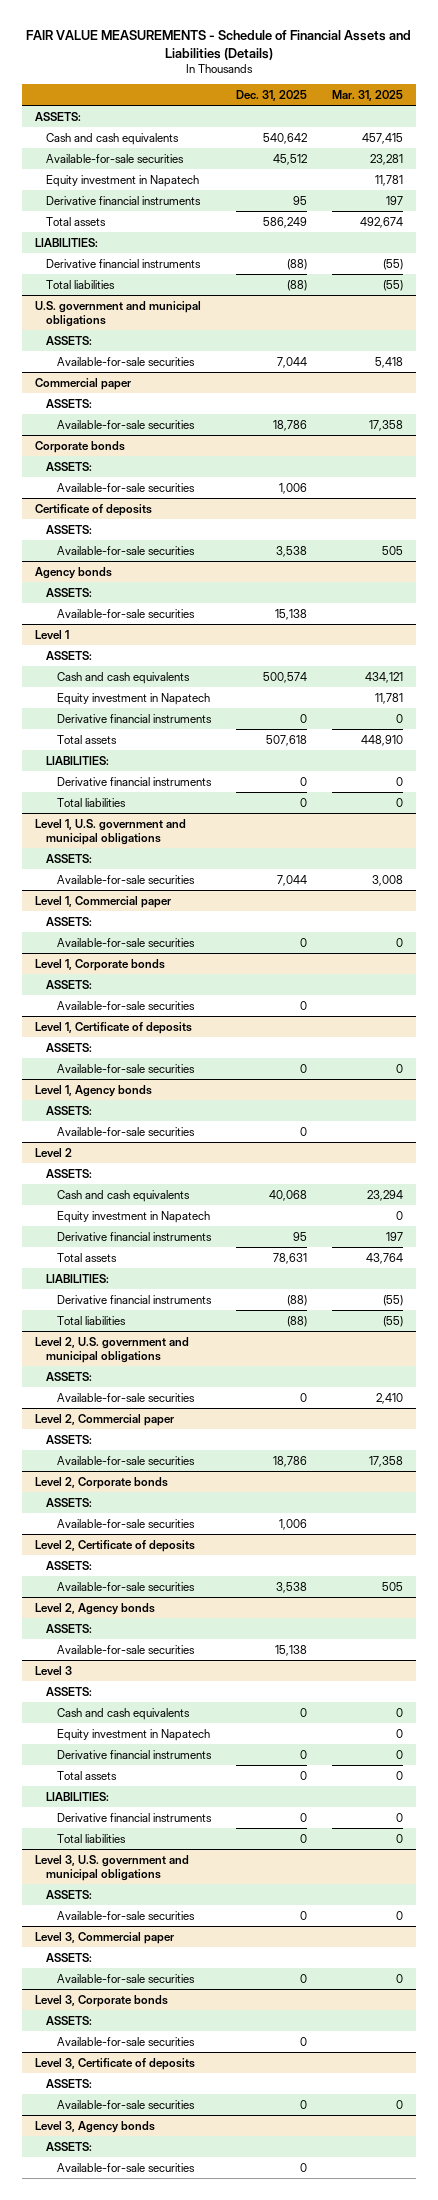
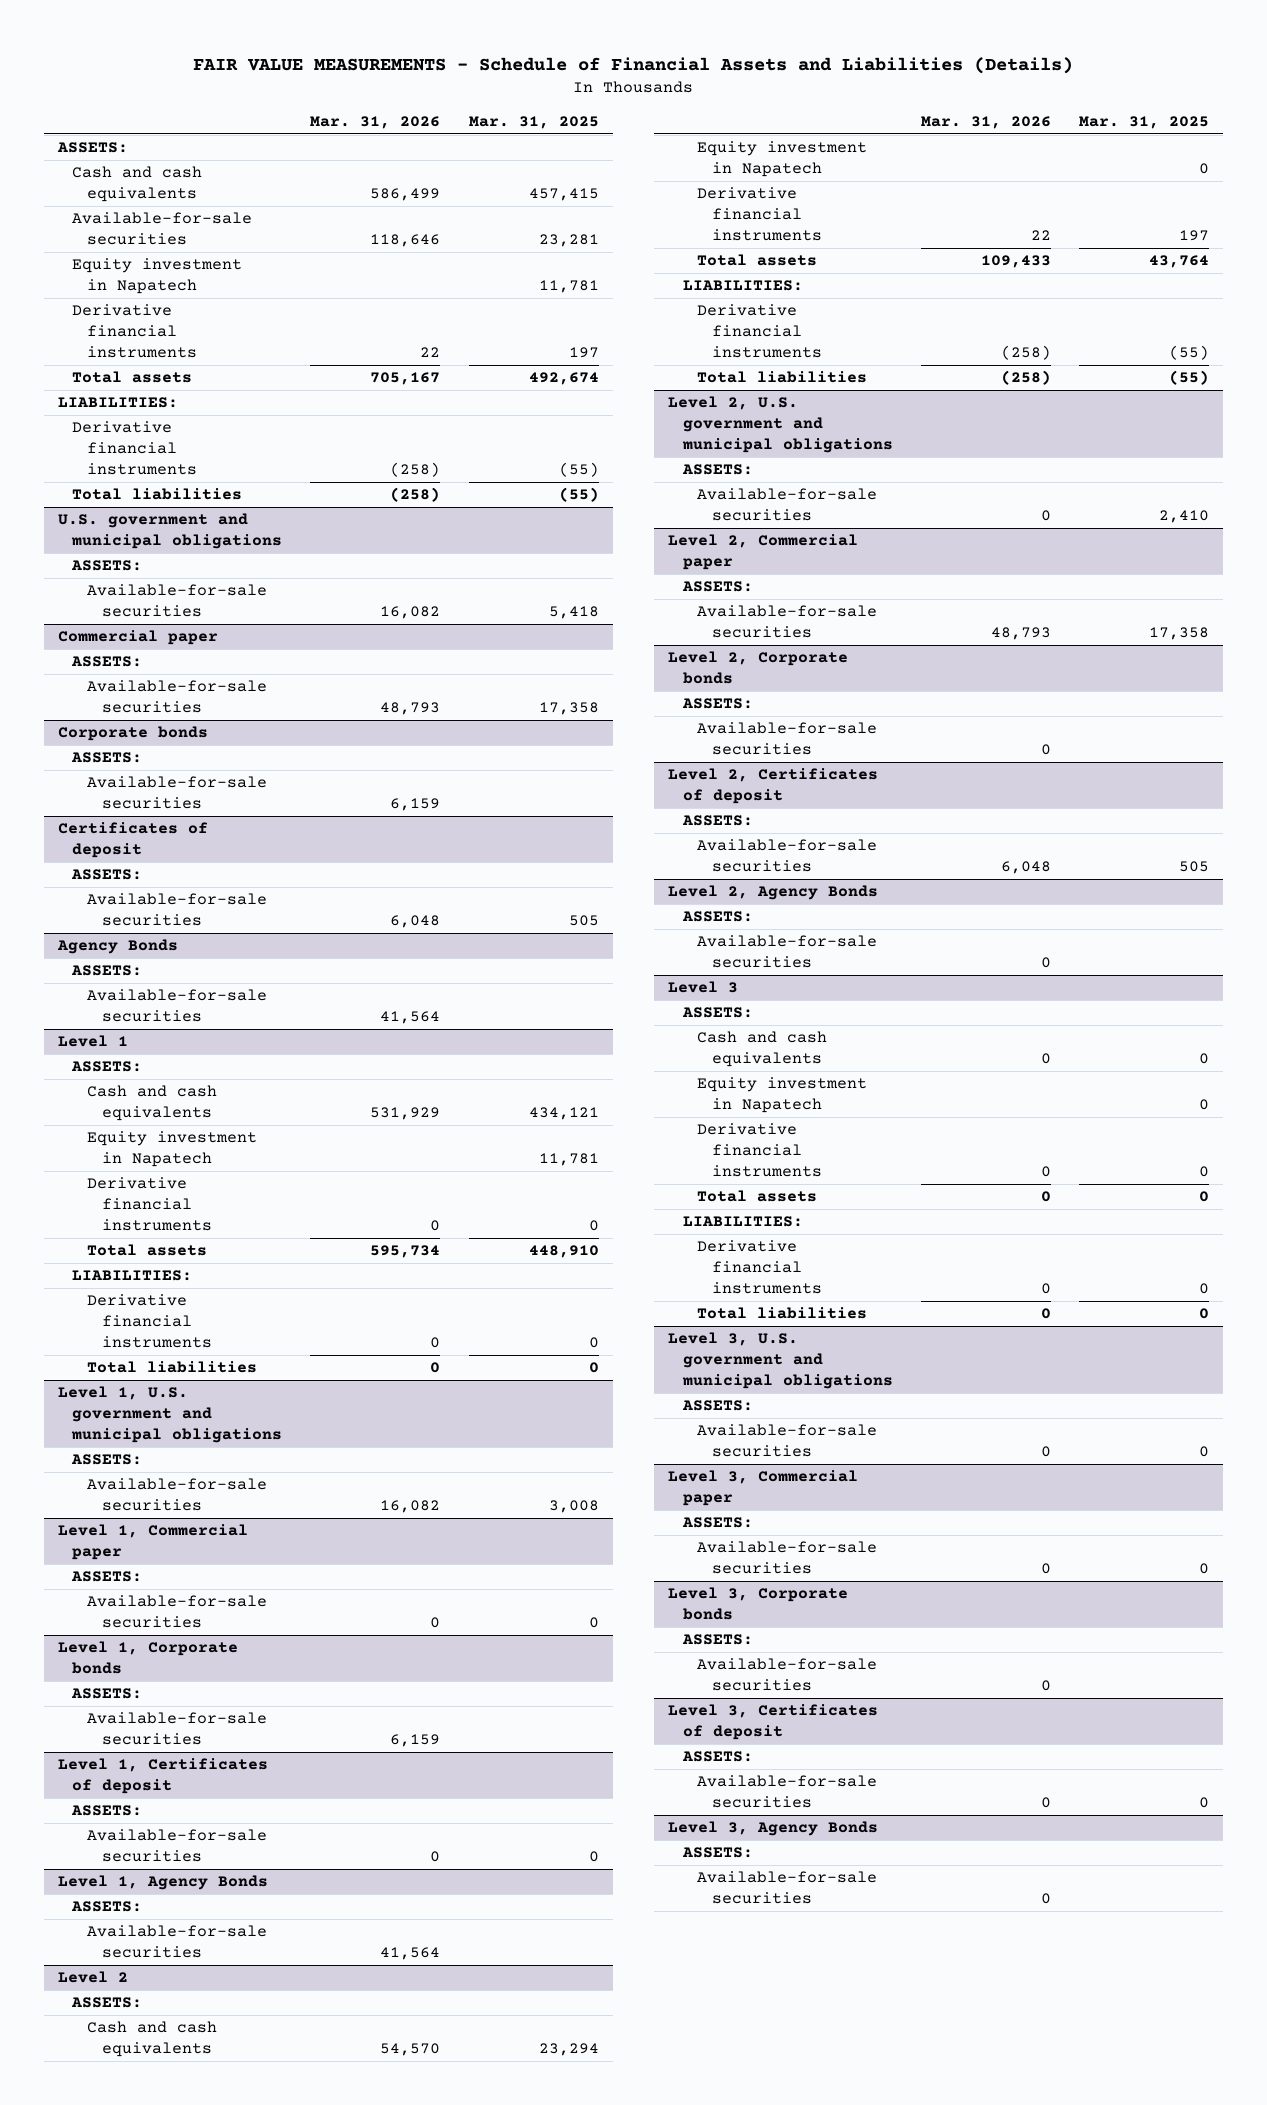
- | Dec. 31, 2025 | Mar. 31, 2025
+ | Mar. 31, 2026 | Mar. 31, 2025
- Certificate of deposits
+ Certificates of deposit
- Agency bonds
+ Agency Bonds
- Level 1, Certificate of deposits
+ Level 1, Certificates of deposit
- Level 1, Agency bonds
+ Level 1, Agency Bonds
- Level 2, Certificate of deposits
+ Level 2, Certificates of deposit
- Level 2, Agency bonds
+ Level 2, Agency Bonds
- Level 3, Certificate of deposits
+ Level 3, Certificates of deposit
- Level 3, Agency bonds
+ Level 3, Agency Bonds

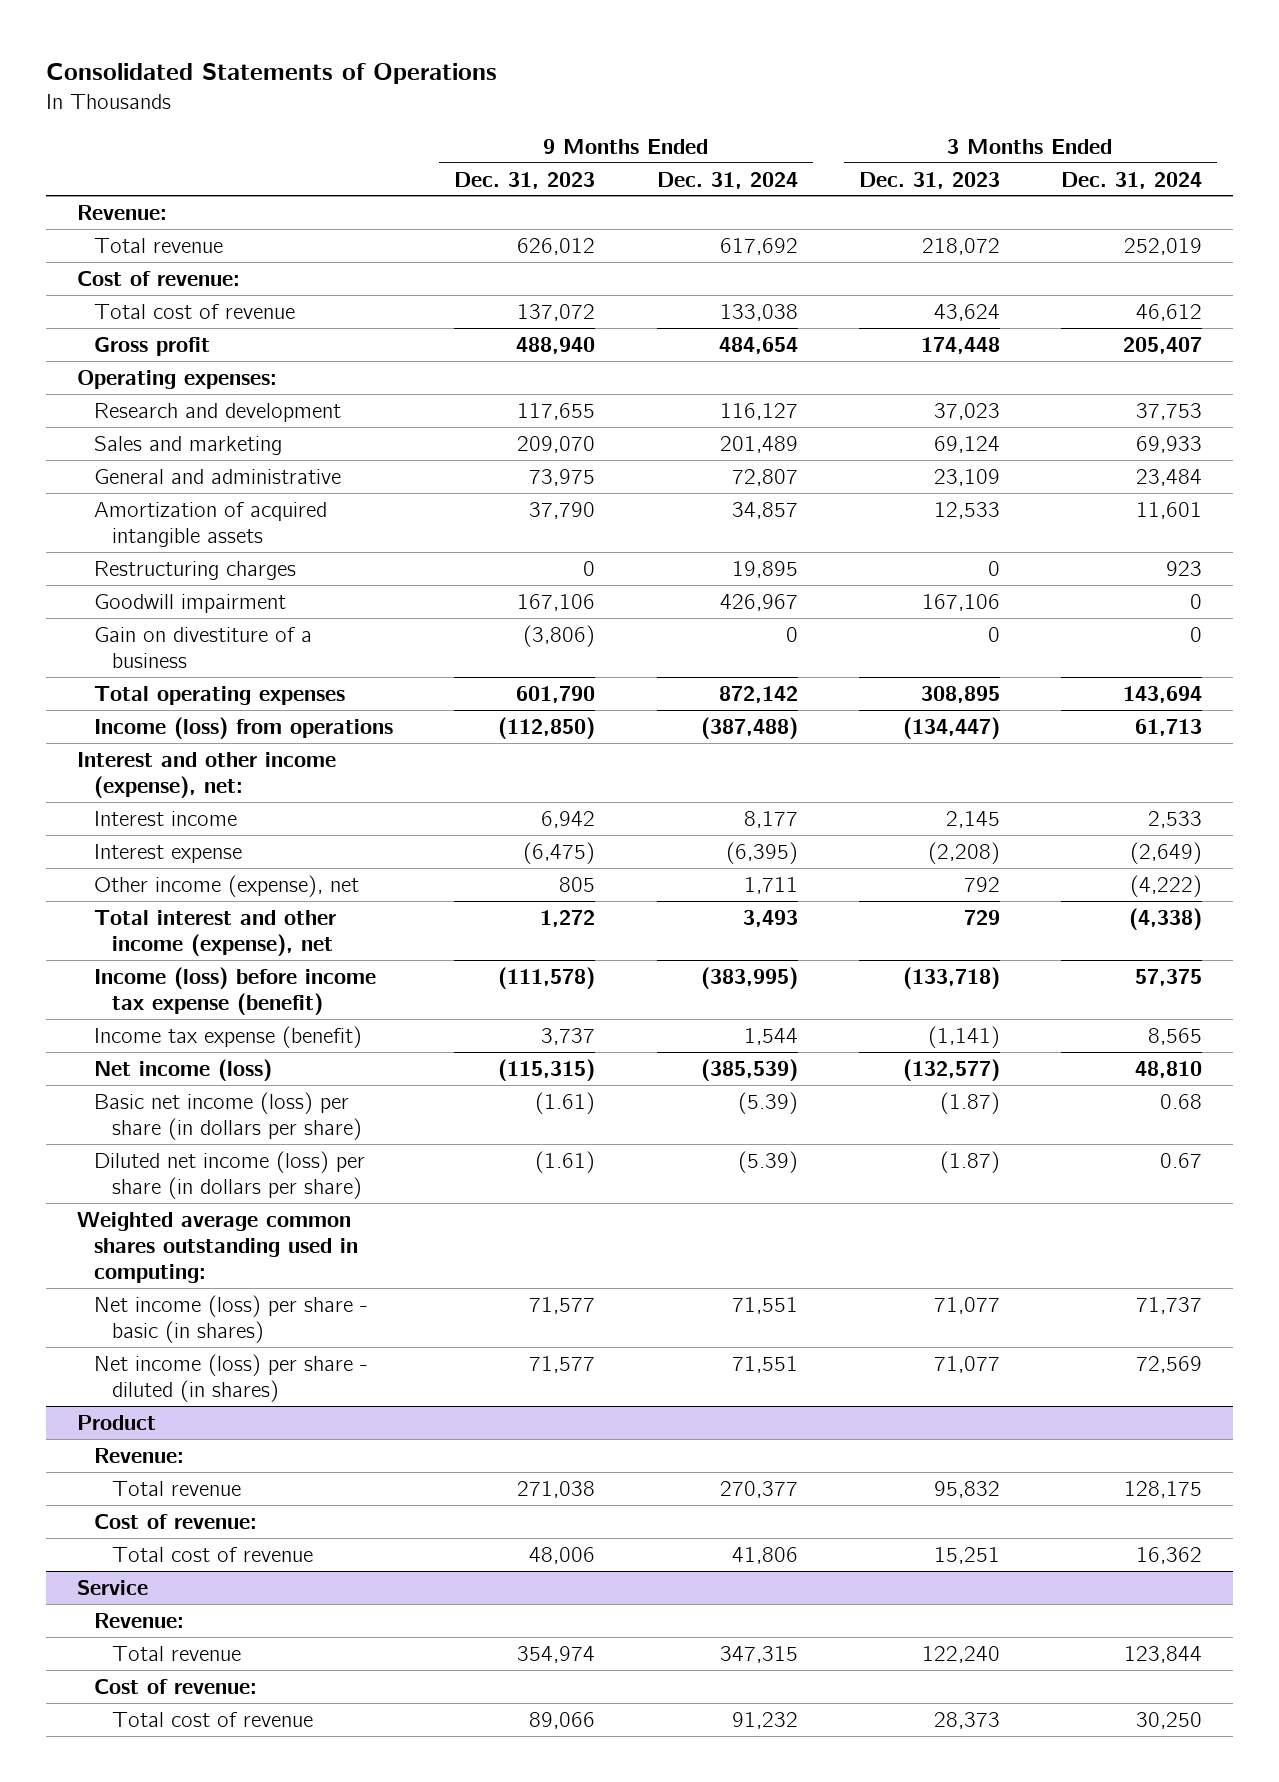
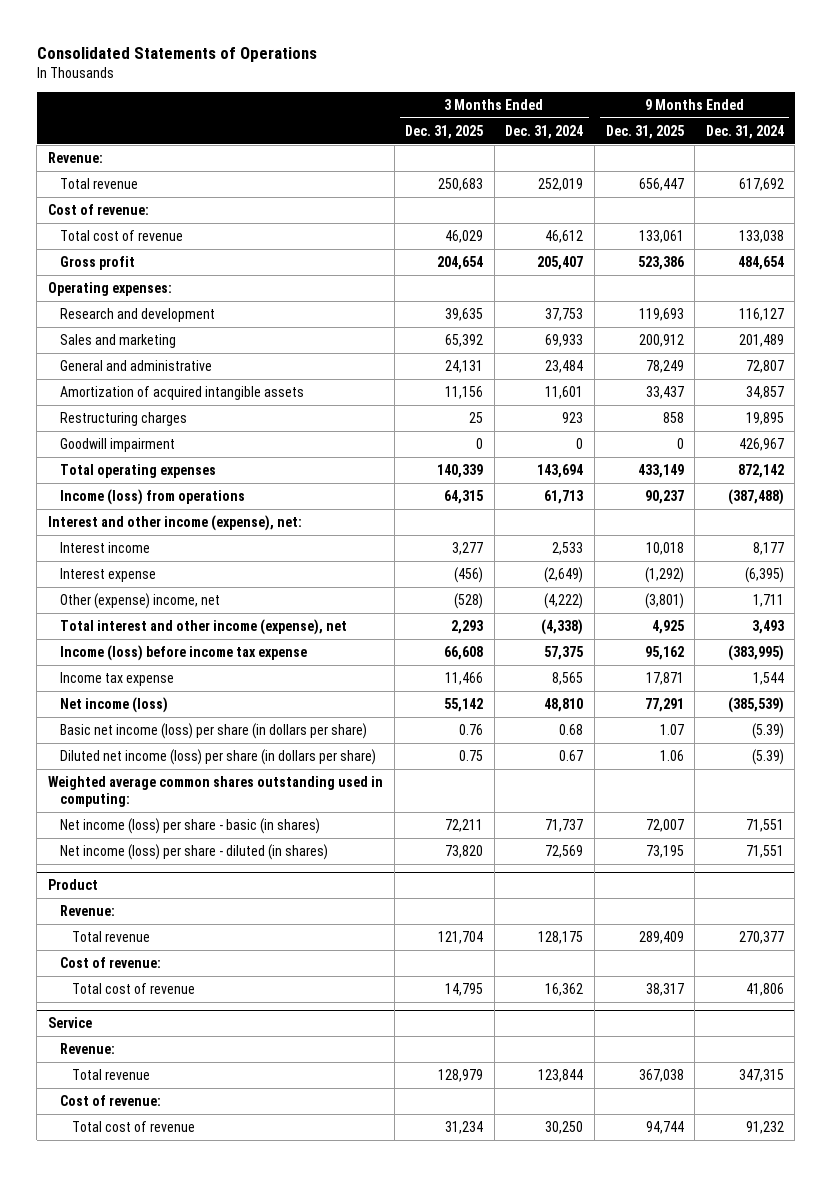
- | 9 Months Ended Dec. 31, 2023 | 9 Months Ended Dec. 31, 2024 | 3 Months Ended Dec. 31, 2023 | 3 Months Ended Dec. 31, 2024
+ | 3 Months Ended Dec. 31, 2025 | 3 Months Ended Dec. 31, 2024 | 9 Months Ended Dec. 31, 2025 | 9 Months Ended Dec. 31, 2024
- Gain on divestiture of a business | (3,806) | 0 | 0 | 0
- Other income (expense), net | 805 | 1,711 | 792 | (4,222)
+ Other (expense) income, net | (528) | (4,222) | (3,801) | 1,711
- Income (loss) before income tax expense (benefit) | (111,578) | (383,995) | (133,718) | 57,375
- Income tax expense (benefit) | 3,737 | 1,544 | (1,141) | 8,565
+ Income (loss) before income tax expense | 66,608 | 57,375 | 95,162 | (383,995)
+ Income tax expense | 11,466 | 8,565 | 17,871 | 1,544

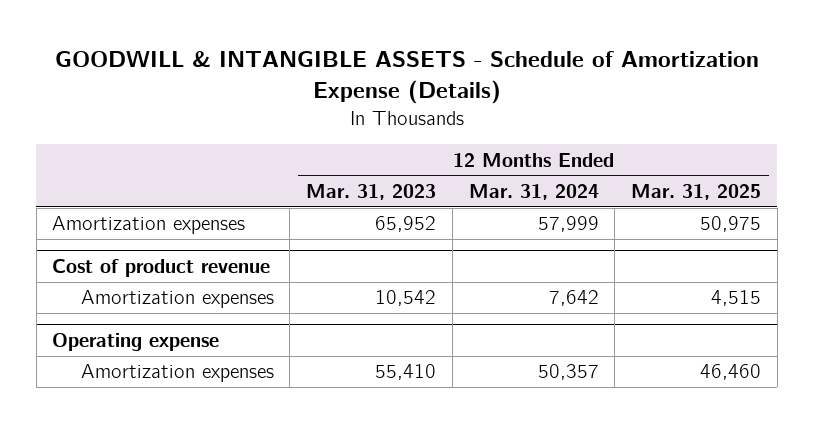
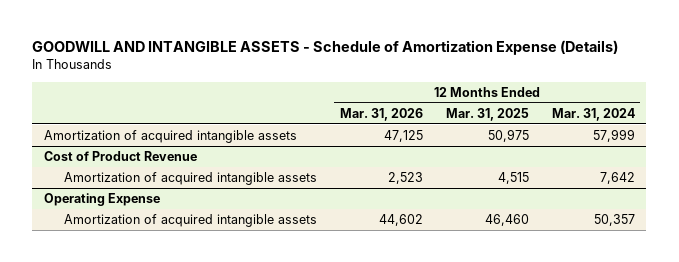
- GOODWILL & INTANGIBLE ASSETS - Schedule of Amortization Expense (Details)
+ GOODWILL AND INTANGIBLE ASSETS - Schedule of Amortization Expense (Details)
- | 12 Months Ended Mar. 31, 2023 | 12 Months Ended Mar. 31, 2024 | 12 Months Ended Mar. 31, 2025
+ | 12 Months Ended Mar. 31, 2026 | 12 Months Ended Mar. 31, 2025 | 12 Months Ended Mar. 31, 2024
- Amortization expenses | 65,952 | 57,999 | 50,975
- Cost of product revenue
- Amortization expenses | 10,542 | 7,642 | 4,515
- Operating expense
- Amortization expenses | 55,410 | 50,357 | 46,460
+ Amortization of acquired intangible assets | 47,125 | 50,975 | 57,999
+ Cost of Product Revenue
+ Amortization of acquired intangible assets | 2,523 | 4,515 | 7,642
+ Operating Expense
+ Amortization of acquired intangible assets | 44,602 | 46,460 | 50,357

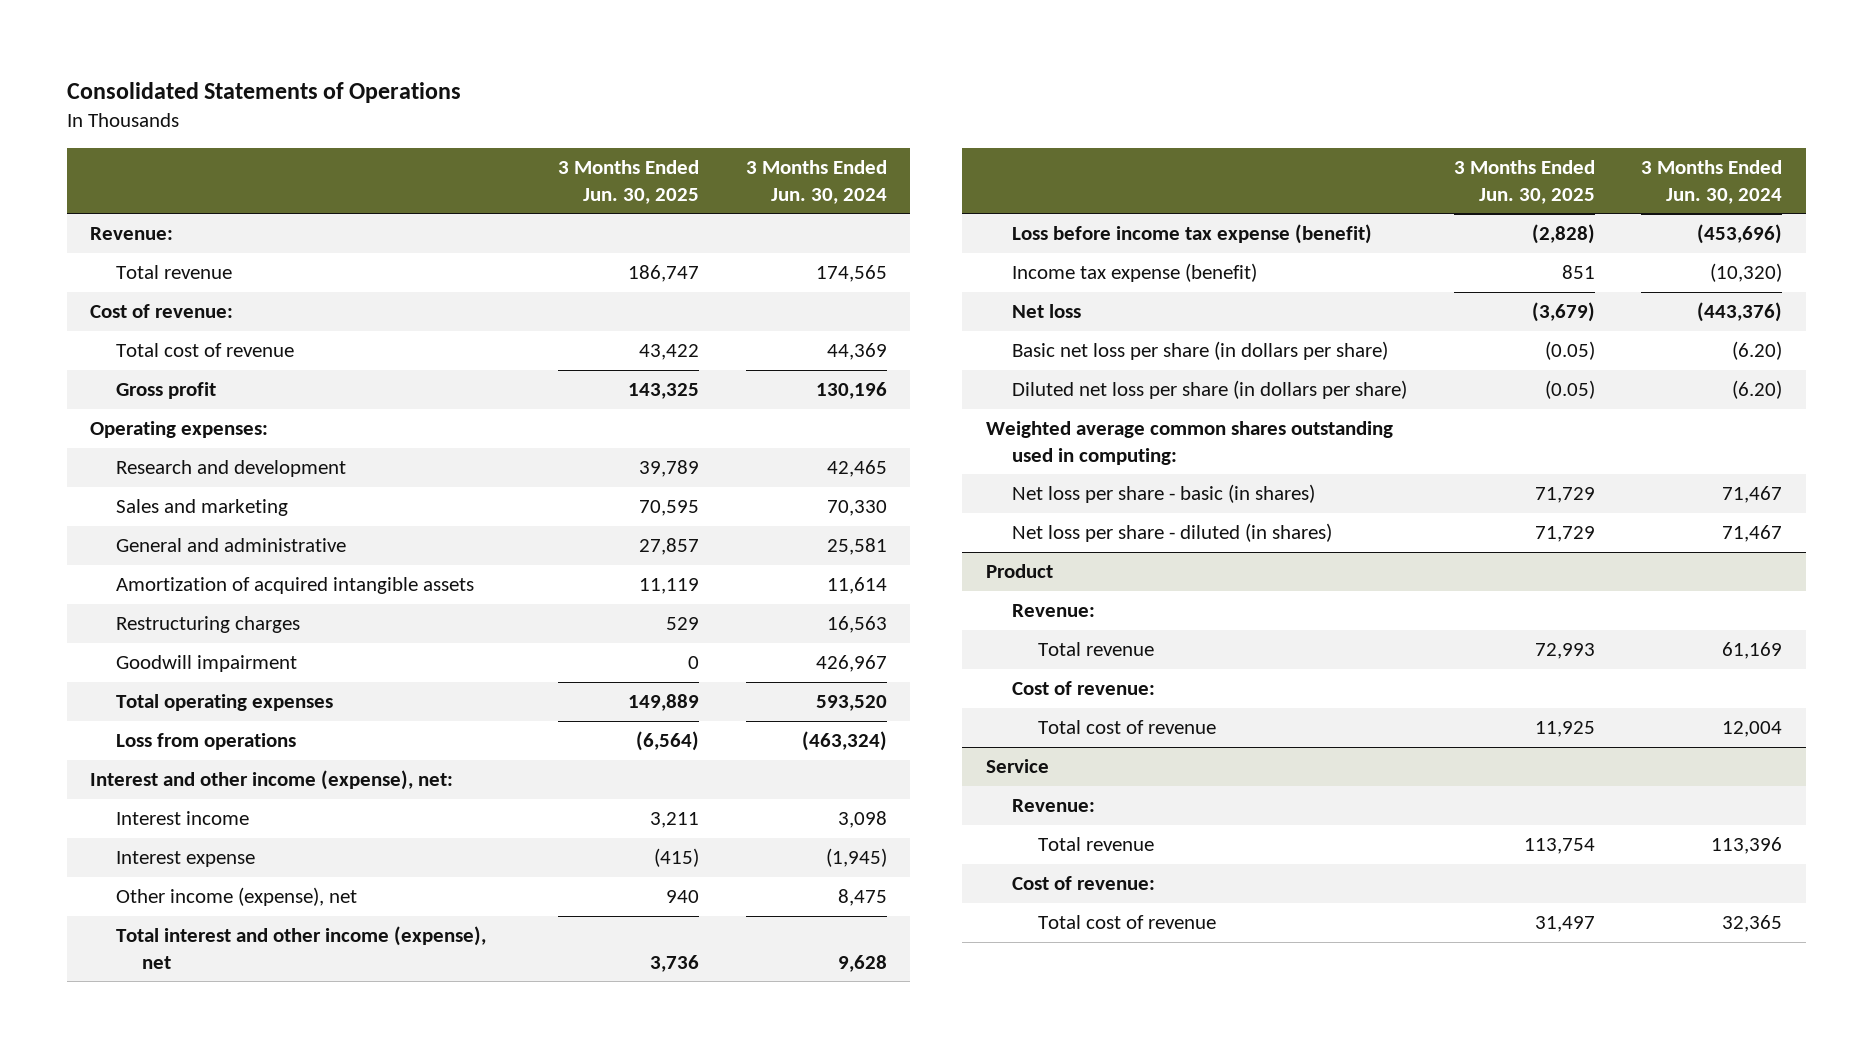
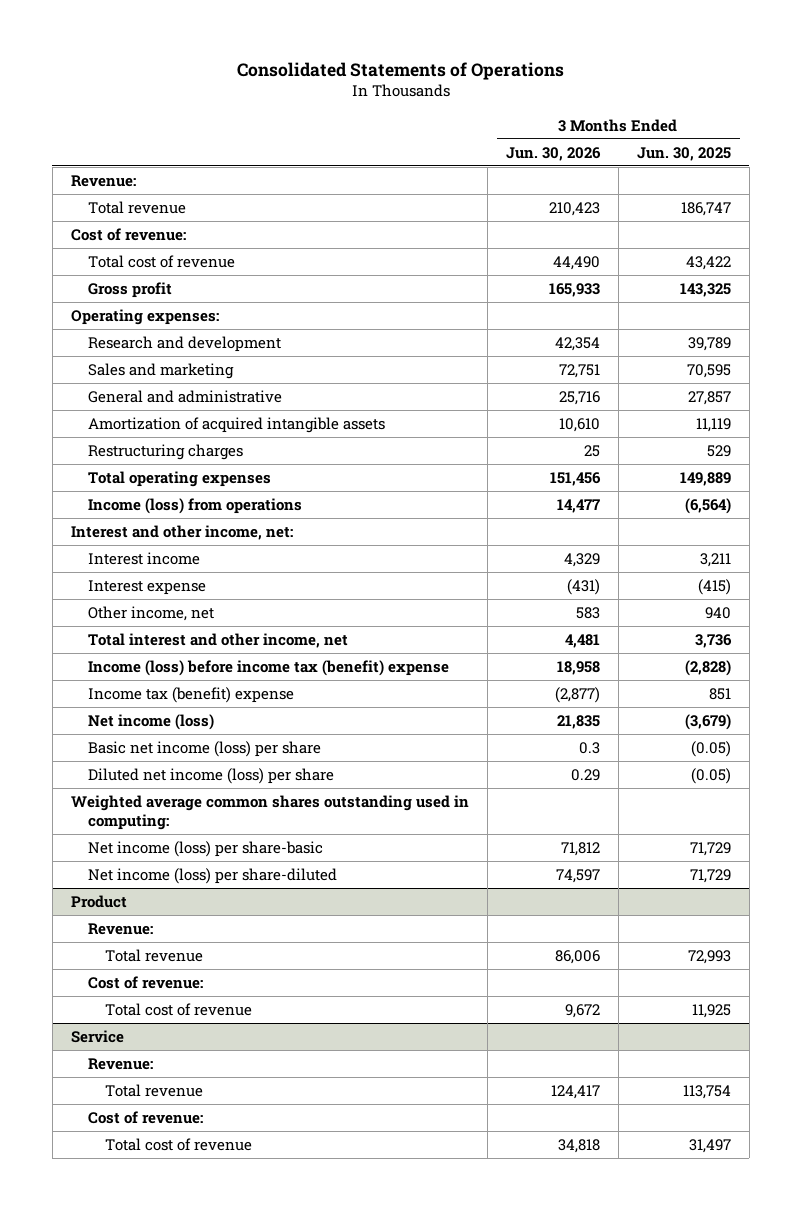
- | 3 Months Ended Jun. 30, 2025 | 3 Months Ended Jun. 30, 2024
+ | 3 Months Ended Jun. 30, 2026 | 3 Months Ended Jun. 30, 2025
- Goodwill impairment | 0 | 426,967
- Loss from operations | (6,564) | (463,324)
- Interest and other income (expense), net:
+ Income (loss) from operations | 14,477 | (6,564)
+ Interest and other income, net:
- Other income (expense), net | 940 | 8,475
- Total interest and other income (expense), net | 3,736 | 9,628
- Loss before income tax expense (benefit) | (2,828) | (453,696)
- Income tax expense (benefit) | 851 | (10,320)
- Net loss | (3,679) | (443,376)
- Basic net loss per share (in dollars per share) | (0.05) | (6.20)
- Diluted net loss per share (in dollars per share) | (0.05) | (6.20)
+ Other income, net | 583 | 940
+ Total interest and other income, net | 4,481 | 3,736
+ Income (loss) before income tax (benefit) expense | 18,958 | (2,828)
+ Income tax (benefit) expense | (2,877) | 851
+ Net income (loss) | 21,835 | (3,679)
+ Basic net income (loss) per share | 0.3 | (0.05)
+ Diluted net income (loss) per share | 0.29 | (0.05)
- Net loss per share - basic (in shares) | 71,729 | 71,467
- Net loss per share - diluted (in shares) | 71,729 | 71,467
+ Net income (loss) per share-basic | 71,812 | 71,729
+ Net income (loss) per share-diluted | 74,597 | 71,729

